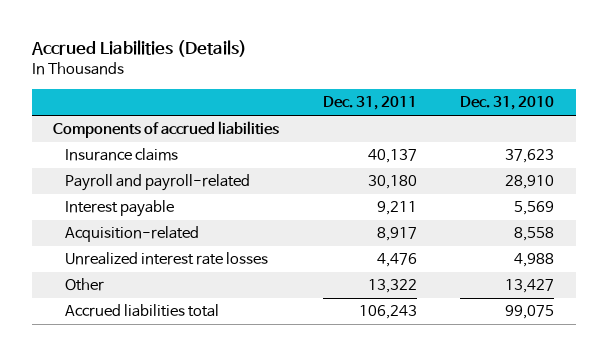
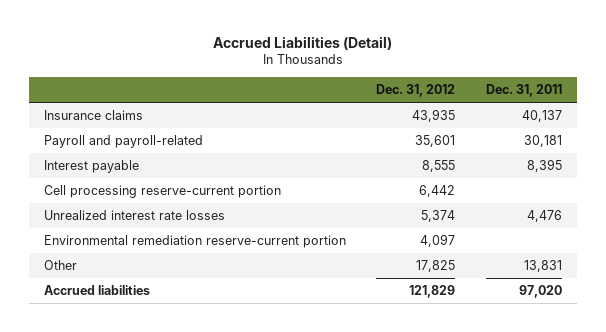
- Accrued Liabilities (Details)
+ Accrued Liabilities (Detail)
- | Dec. 31, 2011 | Dec. 31, 2010
+ | Dec. 31, 2012 | Dec. 31, 2011
- Components of accrued liabilities
- Payroll and payroll-related | 30,180 | 28,910
- Interest payable | 9,211 | 5,569
- Acquisition-related | 8,917 | 8,558
+ Payroll and payroll-related | 35,601 | 30,181
+ Interest payable | 8,555 | 8,395
+ Cell processing reserve-current portion | 6,442 |
- Other | 13,322 | 13,427
- Accrued liabilities total | 106,243 | 99,075
+ Environmental remediation reserve-current portion | 4,097 |
+ Other | 17,825 | 13,831
+ Accrued liabilities | 121,829 | 97,020

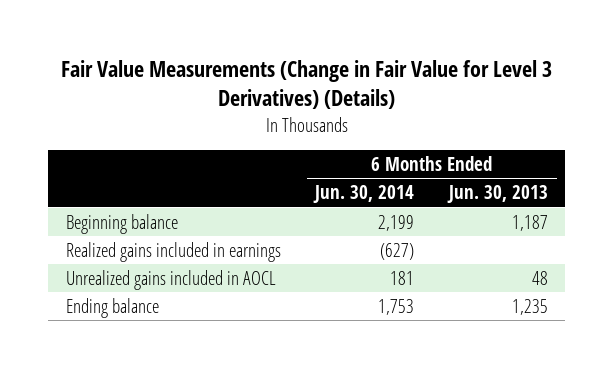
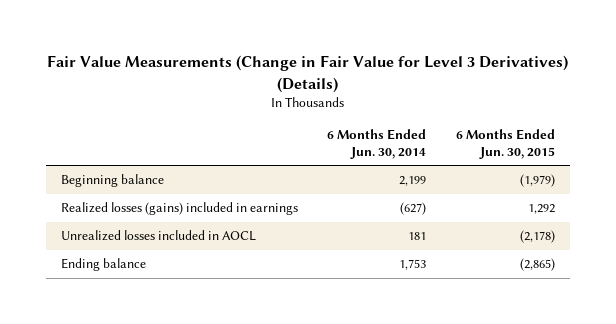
- | 6 Months Ended Jun. 30, 2014 | 6 Months Ended Jun. 30, 2013
+ | 6 Months Ended Jun. 30, 2014 | 6 Months Ended Jun. 30, 2015
- Realized gains included in earnings | (627) |
- Unrealized gains included in AOCL | 181 | 48
+ Realized losses (gains) included in earnings | (627) | 1,292
+ Unrealized losses included in AOCL | 181 | (2,178)

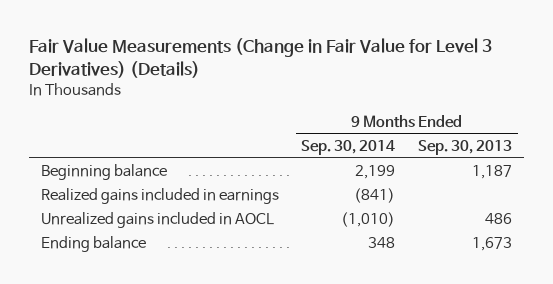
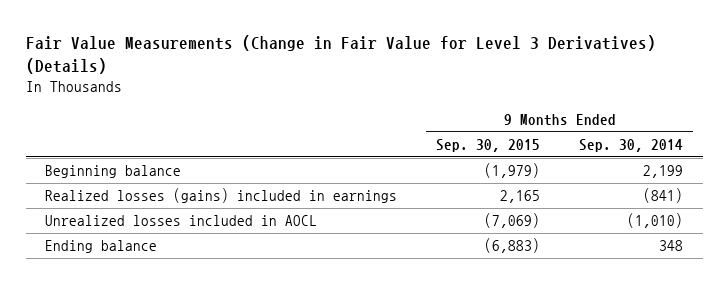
- | 9 Months Ended Sep. 30, 2014 | 9 Months Ended Sep. 30, 2013
+ | 9 Months Ended Sep. 30, 2015 | 9 Months Ended Sep. 30, 2014
- Realized gains included in earnings | (841) |
- Unrealized gains included in AOCL | (1,010) | 486
+ Realized losses (gains) included in earnings | 2,165 | (841)
+ Unrealized losses included in AOCL | (7,069) | (1,010)

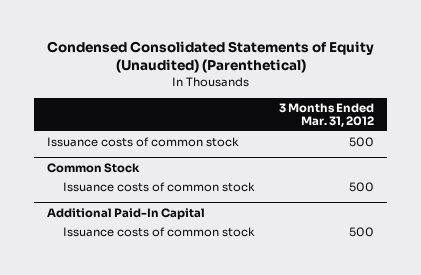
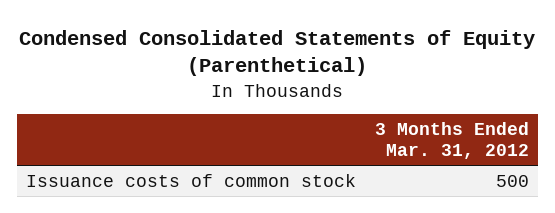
- Condensed Consolidated Statements of Equity (Unaudited) (Parenthetical)
+ Condensed Consolidated Statements of Equity (Parenthetical)
- Common Stock
- Issuance costs of common stock | 500
- Additional Paid-In Capital
- Issuance costs of common stock | 500

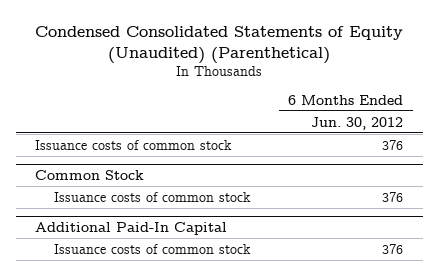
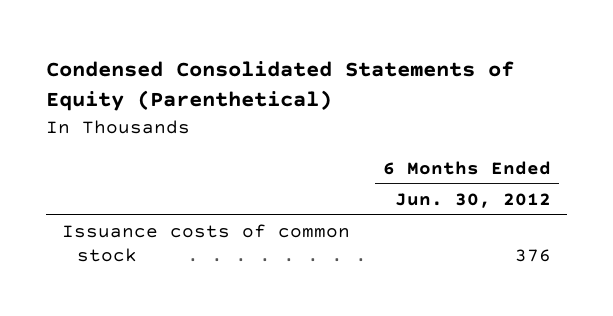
- Condensed Consolidated Statements of Equity (Unaudited) (Parenthetical)
+ Condensed Consolidated Statements of Equity (Parenthetical)
- Common Stock
- Issuance costs of common stock | 376
- Additional Paid-In Capital
- Issuance costs of common stock | 376

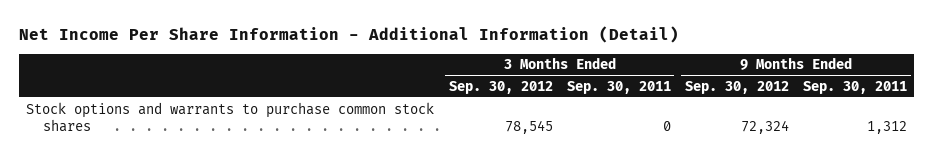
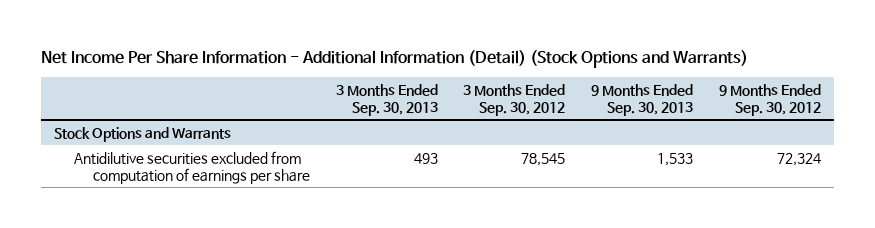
- Net Income Per Share Information - Additional Information (Detail)
+ Net Income Per Share Information - Additional Information (Detail) (Stock Options and Warrants)
- | 3 Months Ended Sep. 30, 2012 | 3 Months Ended Sep. 30, 2011 | 9 Months Ended Sep. 30, 2012 | 9 Months Ended Sep. 30, 2011
+ | 3 Months Ended Sep. 30, 2013 | 3 Months Ended Sep. 30, 2012 | 9 Months Ended Sep. 30, 2013 | 9 Months Ended Sep. 30, 2012
- Stock options and warrants to purchase common stock shares | 78,545 | 0 | 72,324 | 1,312
+ Stock Options and Warrants
+ Antidilutive securities excluded from computation of earnings per share | 493 | 78,545 | 1,533 | 72,324

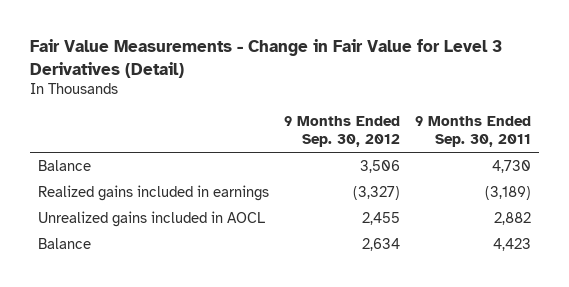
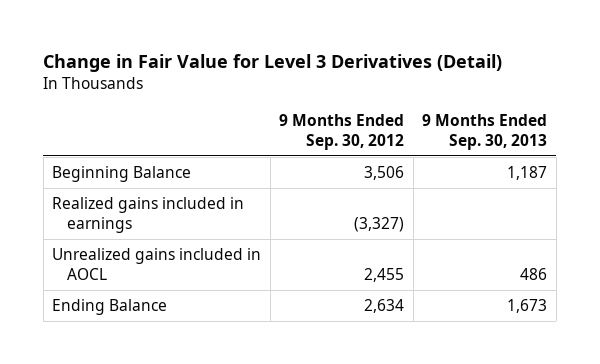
- Fair Value Measurements - Change in Fair Value for Level 3 Derivatives (Detail)
+ Change in Fair Value for Level 3 Derivatives (Detail)
- | 9 Months Ended Sep. 30, 2012 | 9 Months Ended Sep. 30, 2011
+ | 9 Months Ended Sep. 30, 2012 | 9 Months Ended Sep. 30, 2013
- Balance | 3,506 | 4,730
+ Beginning Balance | 3,506 | 1,187
- Balance | 2,634 | 4,423
+ Ending Balance | 2,634 | 1,673

